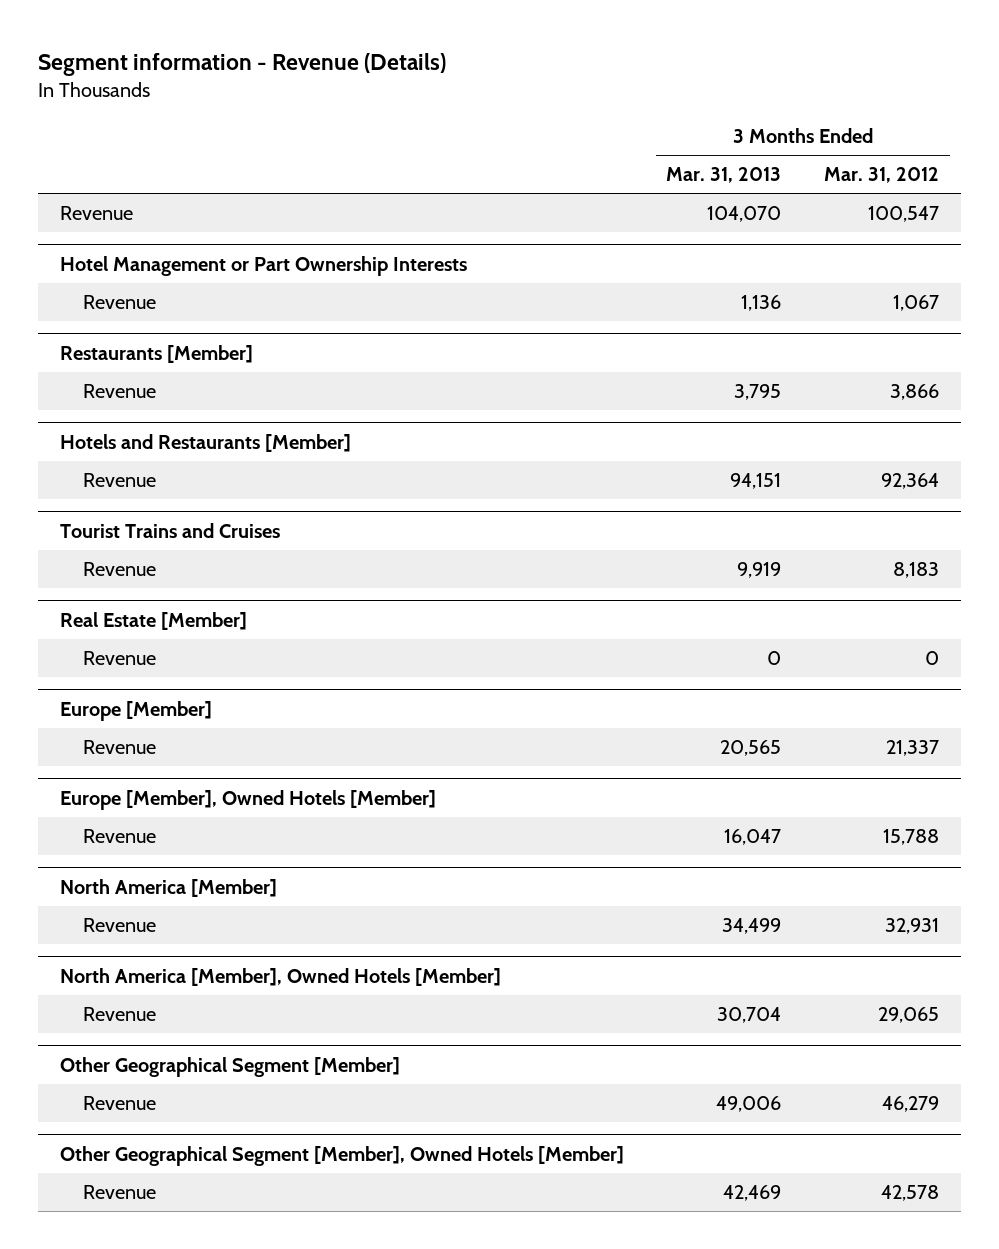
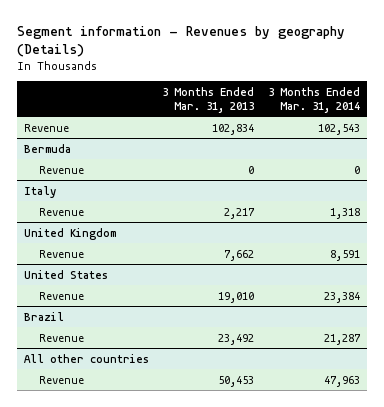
- Segment information - Revenue (Details)
+ Segment information - Revenues by geography (Details)
- | 3 Months Ended Mar. 31, 2013 | 3 Months Ended Mar. 31, 2012
+ | 3 Months Ended Mar. 31, 2013 | 3 Months Ended Mar. 31, 2014
- Revenue | 104,070 | 100,547
- Hotel Management or Part Ownership Interests
- Revenue | 1,136 | 1,067
- Restaurants [Member]
- Revenue | 3,795 | 3,866
- Hotels and Restaurants [Member]
- Revenue | 94,151 | 92,364
- Tourist Trains and Cruises
- Revenue | 9,919 | 8,183
- Real Estate [Member]
+ Revenue | 102,834 | 102,543
+ Bermuda
- Europe [Member]
- Revenue | 20,565 | 21,337
- Europe [Member], Owned Hotels [Member]
- Revenue | 16,047 | 15,788
- North America [Member]
- Revenue | 34,499 | 32,931
- North America [Member], Owned Hotels [Member]
- Revenue | 30,704 | 29,065
- Other Geographical Segment [Member]
- Revenue | 49,006 | 46,279
- Other Geographical Segment [Member], Owned Hotels [Member]
- Revenue | 42,469 | 42,578
+ Italy
+ Revenue | 2,217 | 1,318
+ United Kingdom
+ Revenue | 7,662 | 8,591
+ United States
+ Revenue | 19,010 | 23,384
+ Brazil
+ Revenue | 23,492 | 21,287
+ All other countries
+ Revenue | 50,453 | 47,963

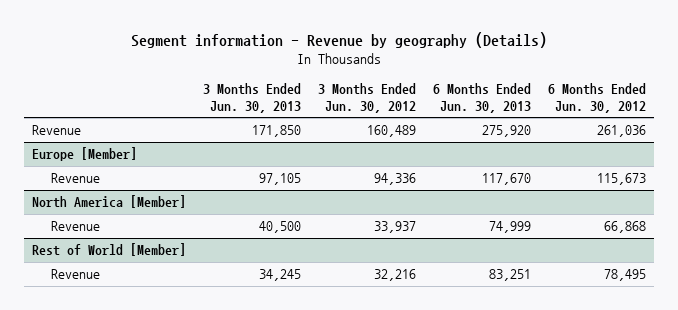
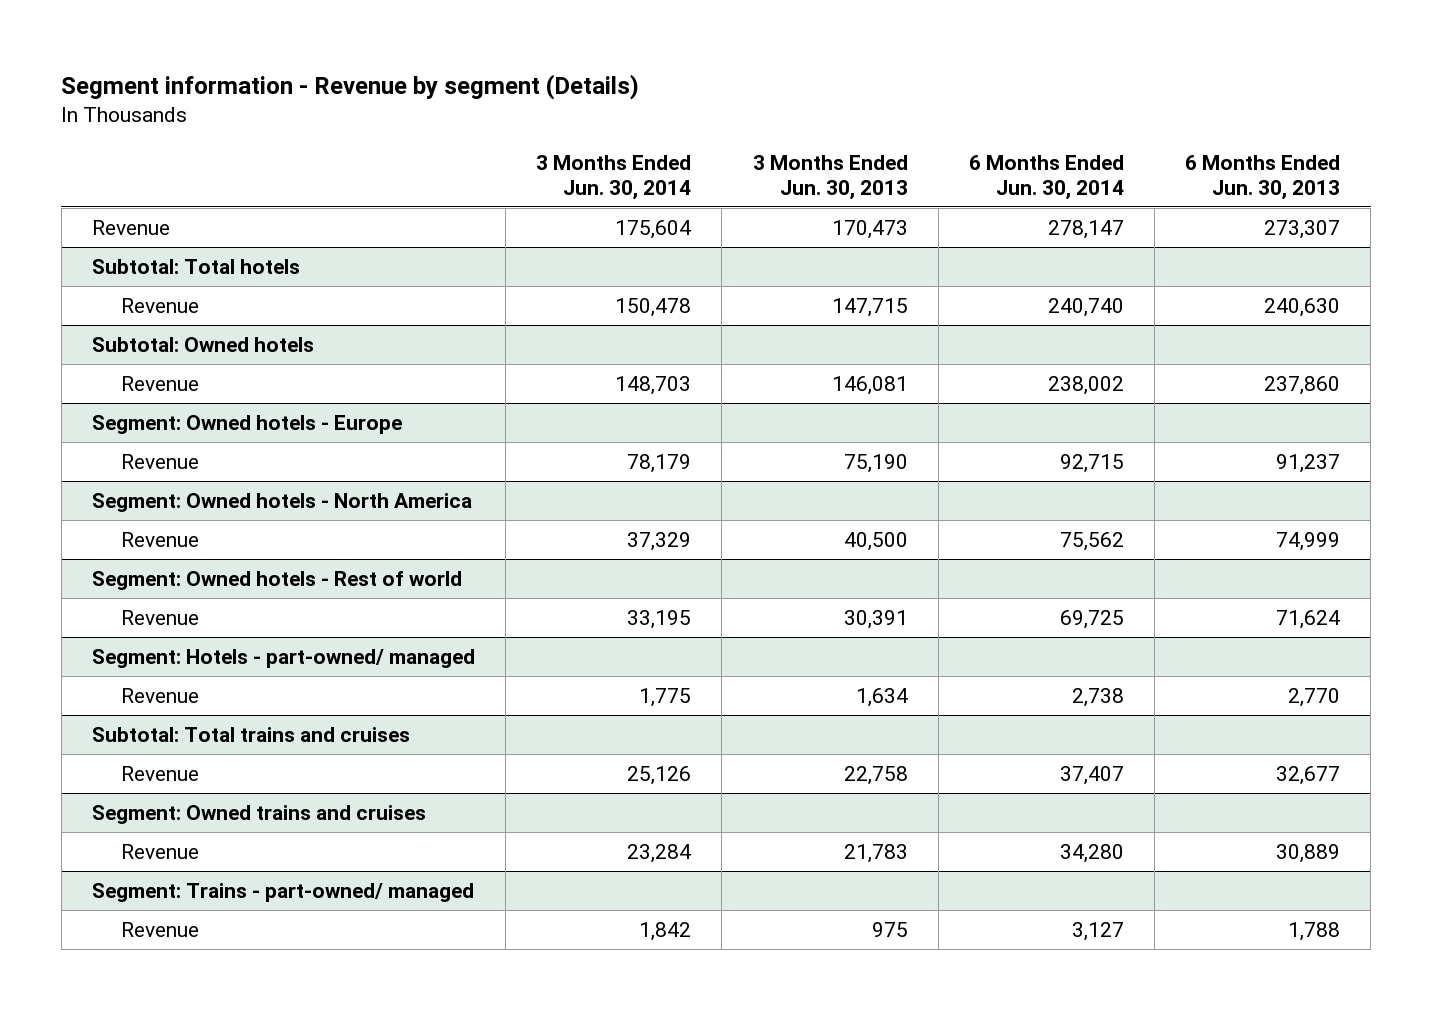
- Segment information - Revenue by geography (Details)
+ Segment information - Revenue by segment (Details)
- | 3 Months Ended Jun. 30, 2013 | 3 Months Ended Jun. 30, 2012 | 6 Months Ended Jun. 30, 2013 | 6 Months Ended Jun. 30, 2012
+ | 3 Months Ended Jun. 30, 2014 | 3 Months Ended Jun. 30, 2013 | 6 Months Ended Jun. 30, 2014 | 6 Months Ended Jun. 30, 2013
- Revenue | 171,850 | 160,489 | 275,920 | 261,036
- Europe [Member]
- Revenue | 97,105 | 94,336 | 117,670 | 115,673
- North America [Member]
+ Revenue | 175,604 | 170,473 | 278,147 | 273,307
+ Subtotal: Total hotels
+ Revenue | 150,478 | 147,715 | 240,740 | 240,630
+ Subtotal: Owned hotels
+ Revenue | 148,703 | 146,081 | 238,002 | 237,860
+ Segment: Owned hotels - Europe
+ Revenue | 78,179 | 75,190 | 92,715 | 91,237
+ Segment: Owned hotels - North America
- Rest of World [Member]
- Revenue | 34,245 | 32,216 | 83,251 | 78,495
+ Segment: Owned hotels - Rest of world
+ Revenue | 33,195 | 30,391 | 69,725 | 71,624
+ Segment: Hotels - part-owned/ managed
+ Revenue | 1,775 | 1,634 | 2,738 | 2,770
+ Subtotal: Total trains and cruises
+ Revenue | 25,126 | 22,758 | 37,407 | 32,677
+ Segment: Owned trains and cruises
+ Revenue | 23,284 | 21,783 | 34,280 | 30,889
+ Segment: Trains - part-owned/ managed
+ Revenue | 1,842 | 975 | 3,127 | 1,788

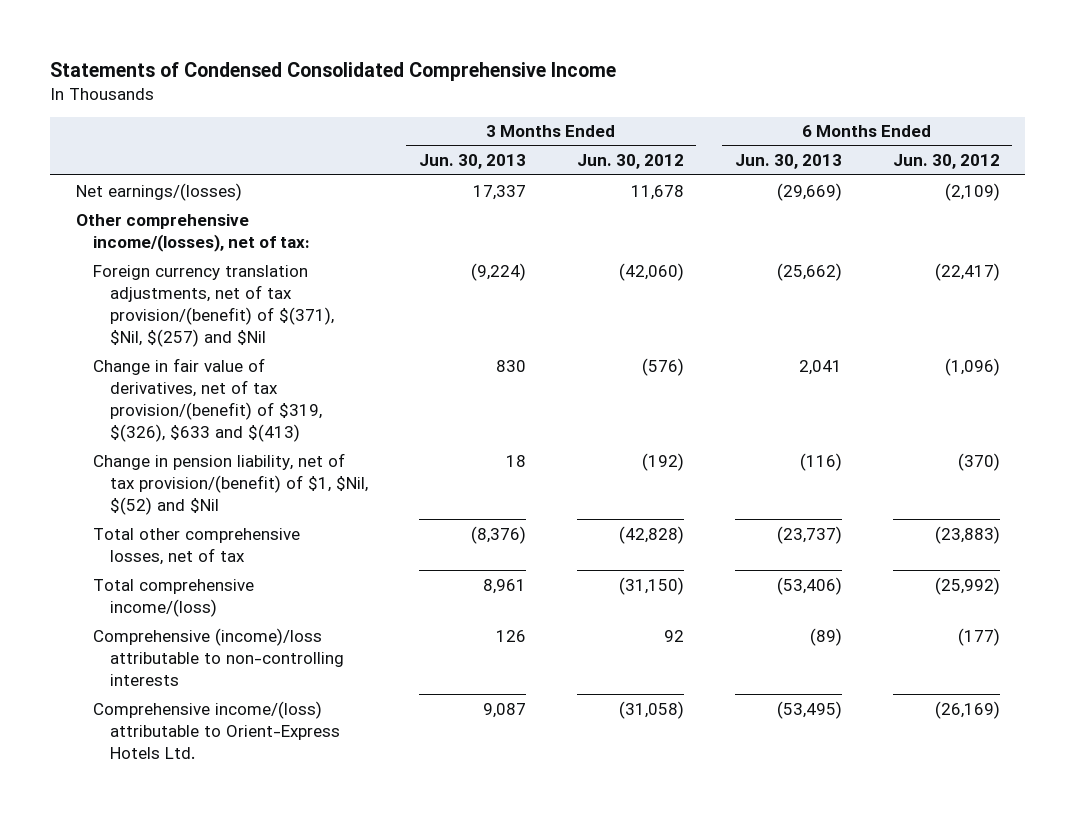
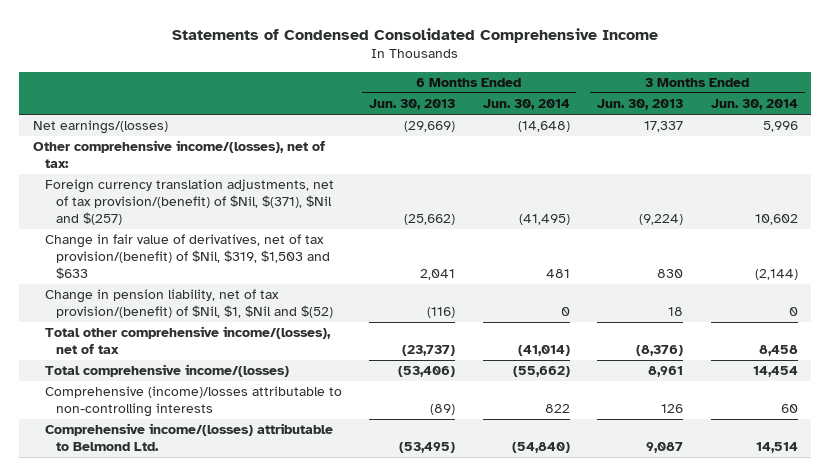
- | 3 Months Ended Jun. 30, 2013 | 3 Months Ended Jun. 30, 2012 | 6 Months Ended Jun. 30, 2013 | 6 Months Ended Jun. 30, 2012
+ | 6 Months Ended Jun. 30, 2013 | 6 Months Ended Jun. 30, 2014 | 3 Months Ended Jun. 30, 2013 | 3 Months Ended Jun. 30, 2014
- Foreign currency translation adjustments, net of tax provision/(benefit) of $(371), $Nil, $(257) and $Nil | (9,224) | (42,060) | (25,662) | (22,417)
- Change in fair value of derivatives, net of tax provision/(benefit) of $319, $(326), $633 and $(413) | 830 | (576) | 2,041 | (1,096)
- Change in pension liability, net of tax provision/(benefit) of $1, $Nil, $(52) and $Nil | 18 | (192) | (116) | (370)
- Total other comprehensive losses, net of tax | (8,376) | (42,828) | (23,737) | (23,883)
- Total comprehensive income/(loss) | 8,961 | (31,150) | (53,406) | (25,992)
- Comprehensive (income)/loss attributable to non-controlling interests | 126 | 92 | (89) | (177)
- Comprehensive income/(loss) attributable to Orient-Express Hotels Ltd. | 9,087 | (31,058) | (53,495) | (26,169)
+ Foreign currency translation adjustments, net of tax provision/(benefit) of $Nil, $(371), $Nil and $(257) | (25,662) | (41,495) | (9,224) | 10,602
+ Change in fair value of derivatives, net of tax provision/(benefit) of $Nil, $319, $1,503 and $633 | 2,041 | 481 | 830 | (2,144)
+ Change in pension liability, net of tax provision/(benefit) of $Nil, $1, $Nil and $(52) | (116) | 0 | 18 | 0
+ Total other comprehensive income/(losses), net of tax | (23,737) | (41,014) | (8,376) | 8,458
+ Total comprehensive income/(losses) | (53,406) | (55,662) | 8,961 | 14,454
+ Comprehensive (income)/losses attributable to non-controlling interests | (89) | 822 | 126 | 60
+ Comprehensive income/(losses) attributable to Belmond Ltd. | (53,495) | (54,840) | 9,087 | 14,514

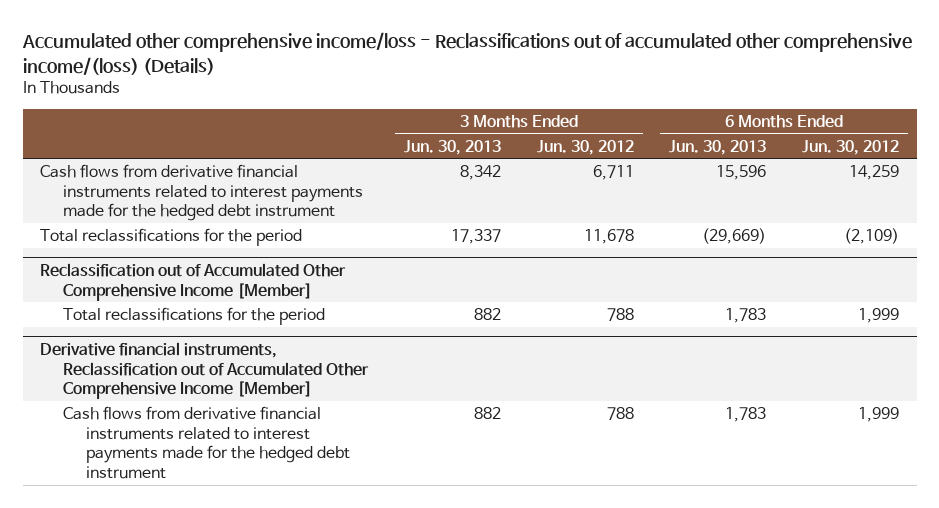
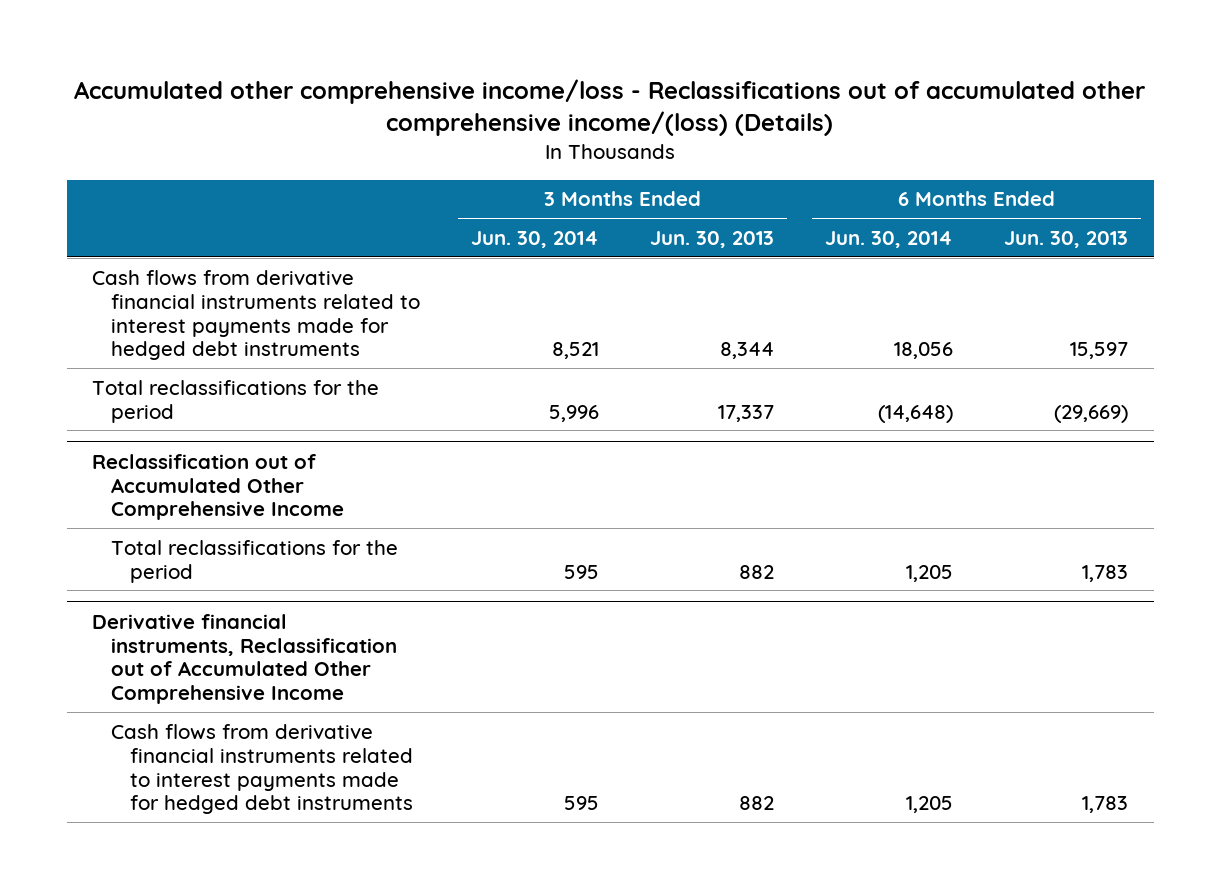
- | 3 Months Ended Jun. 30, 2013 | 3 Months Ended Jun. 30, 2012 | 6 Months Ended Jun. 30, 2013 | 6 Months Ended Jun. 30, 2012
+ | 3 Months Ended Jun. 30, 2014 | 3 Months Ended Jun. 30, 2013 | 6 Months Ended Jun. 30, 2014 | 6 Months Ended Jun. 30, 2013
- Cash flows from derivative financial instruments related to interest payments made for the hedged debt instrument | 8,342 | 6,711 | 15,596 | 14,259
+ Cash flows from derivative financial instruments related to interest payments made for hedged debt instruments | 8,521 | 8,344 | 18,056 | 15,597
- Reclassification out of Accumulated Other Comprehensive Income [Member]
+ Reclassification out of Accumulated Other Comprehensive Income
- Derivative financial instruments, Reclassification out of Accumulated Other Comprehensive Income [Member]
- Cash flows from derivative financial instruments related to interest payments made for the hedged debt instrument | 882 | 788 | 1,783 | 1,999
+ Derivative financial instruments, Reclassification out of Accumulated Other Comprehensive Income
+ Cash flows from derivative financial instruments related to interest payments made for hedged debt instruments | 595 | 882 | 1,205 | 1,783

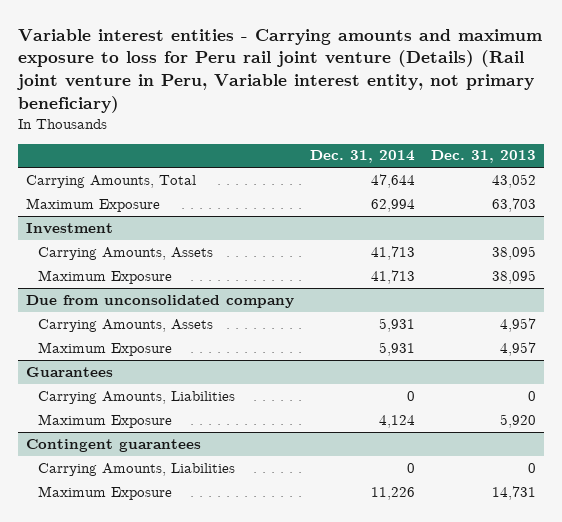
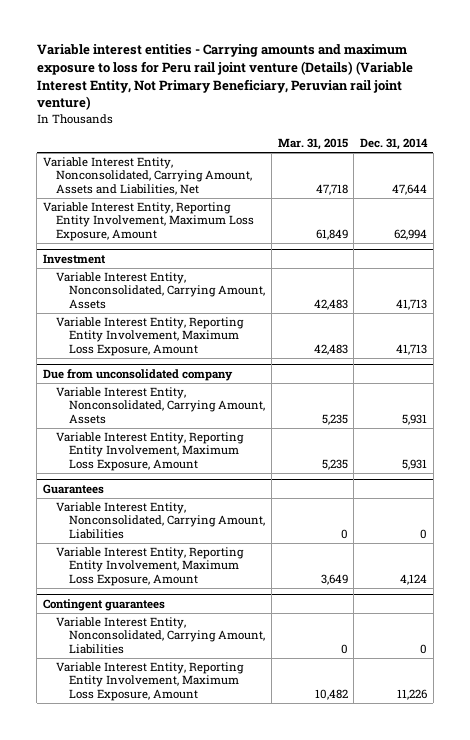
- Variable interest entities - Carrying amounts and maximum exposure to loss for Peru rail joint venture (Details) (Rail joint venture in Peru, Variable interest entity, not primary beneficiary)
+ Variable interest entities - Carrying amounts and maximum exposure to loss for Peru rail joint venture (Details) (Variable Interest Entity, Not Primary Beneficiary, Peruvian rail joint venture)
- | Dec. 31, 2014 | Dec. 31, 2013
+ | Mar. 31, 2015 | Dec. 31, 2014
- Carrying Amounts, Total | 47,644 | 43,052
- Maximum Exposure | 62,994 | 63,703
+ Variable Interest Entity, Nonconsolidated, Carrying Amount, Assets and Liabilities, Net | 47,718 | 47,644
+ Variable Interest Entity, Reporting Entity Involvement, Maximum Loss Exposure, Amount | 61,849 | 62,994
@ Investment
- Carrying Amounts, Assets | 41,713 | 38,095
- Maximum Exposure | 41,713 | 38,095
+ Variable Interest Entity, Nonconsolidated, Carrying Amount, Assets | 42,483 | 41,713
+ Variable Interest Entity, Reporting Entity Involvement, Maximum Loss Exposure, Amount | 42,483 | 41,713
@ Due from unconsolidated company
- Carrying Amounts, Assets | 5,931 | 4,957
- Maximum Exposure | 5,931 | 4,957
+ Variable Interest Entity, Nonconsolidated, Carrying Amount, Assets | 5,235 | 5,931
+ Variable Interest Entity, Reporting Entity Involvement, Maximum Loss Exposure, Amount | 5,235 | 5,931
@ Guarantees
- Carrying Amounts, Liabilities | 0 | 0
- Maximum Exposure | 4,124 | 5,920
+ Variable Interest Entity, Nonconsolidated, Carrying Amount, Liabilities | 0 | 0
+ Variable Interest Entity, Reporting Entity Involvement, Maximum Loss Exposure, Amount | 3,649 | 4,124
@ Contingent guarantees
- Carrying Amounts, Liabilities | 0 | 0
- Maximum Exposure | 11,226 | 14,731
+ Variable Interest Entity, Nonconsolidated, Carrying Amount, Liabilities | 0 | 0
+ Variable Interest Entity, Reporting Entity Involvement, Maximum Loss Exposure, Amount | 10,482 | 11,226

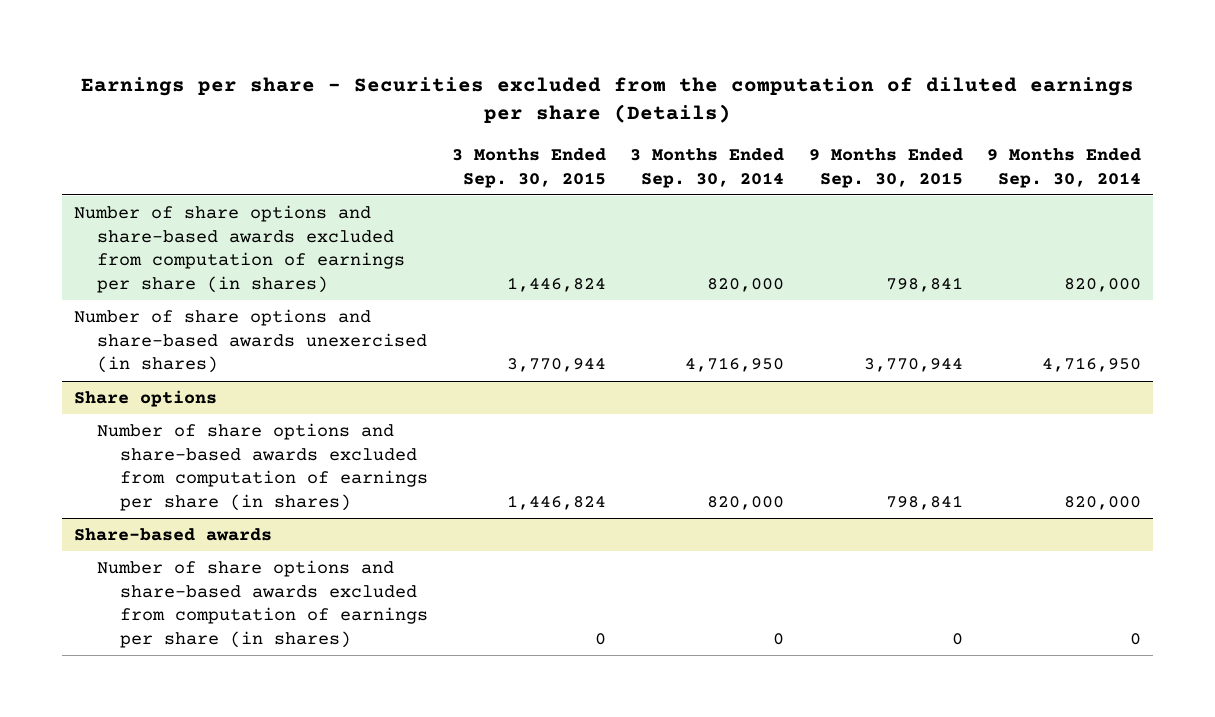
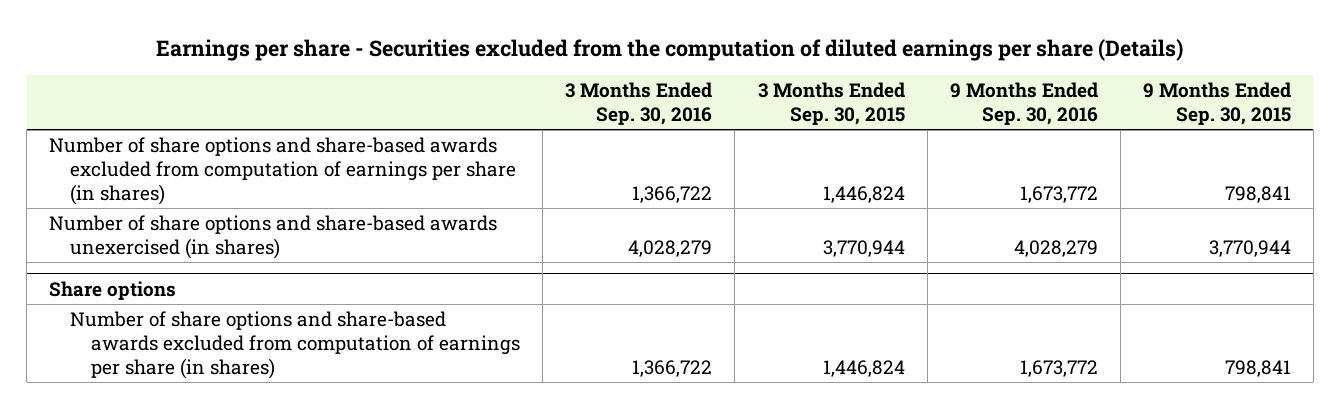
- | 3 Months Ended Sep. 30, 2015 | 3 Months Ended Sep. 30, 2014 | 9 Months Ended Sep. 30, 2015 | 9 Months Ended Sep. 30, 2014
+ | 3 Months Ended Sep. 30, 2016 | 3 Months Ended Sep. 30, 2015 | 9 Months Ended Sep. 30, 2016 | 9 Months Ended Sep. 30, 2015
- Share-based awards
- Number of share options and share-based awards excluded from computation of earnings per share (in shares) | 0 | 0 | 0 | 0

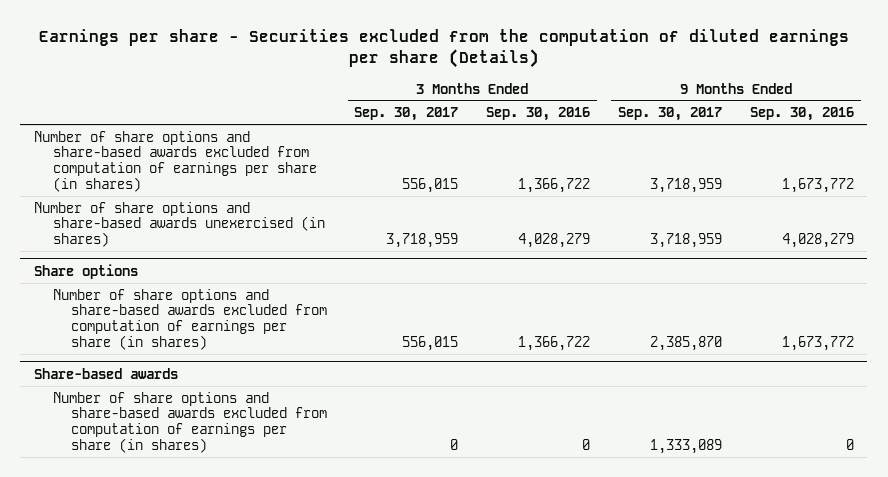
- | 3 Months Ended Sep. 30, 2016 | 3 Months Ended Sep. 30, 2015 | 9 Months Ended Sep. 30, 2016 | 9 Months Ended Sep. 30, 2015
+ | 3 Months Ended Sep. 30, 2017 | 3 Months Ended Sep. 30, 2016 | 9 Months Ended Sep. 30, 2017 | 9 Months Ended Sep. 30, 2016
+ Share-based awards
+ Number of share options and share-based awards excluded from computation of earnings per share (in shares) | 0 | 0 | 1,333,089 | 0

